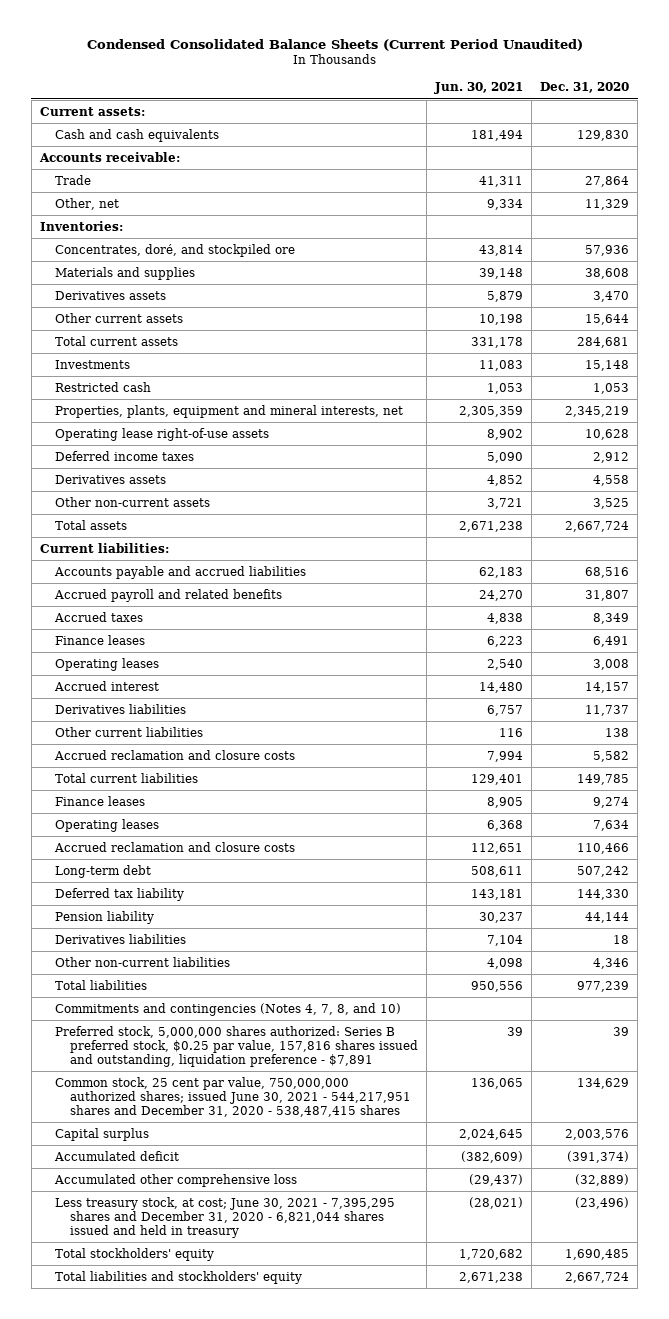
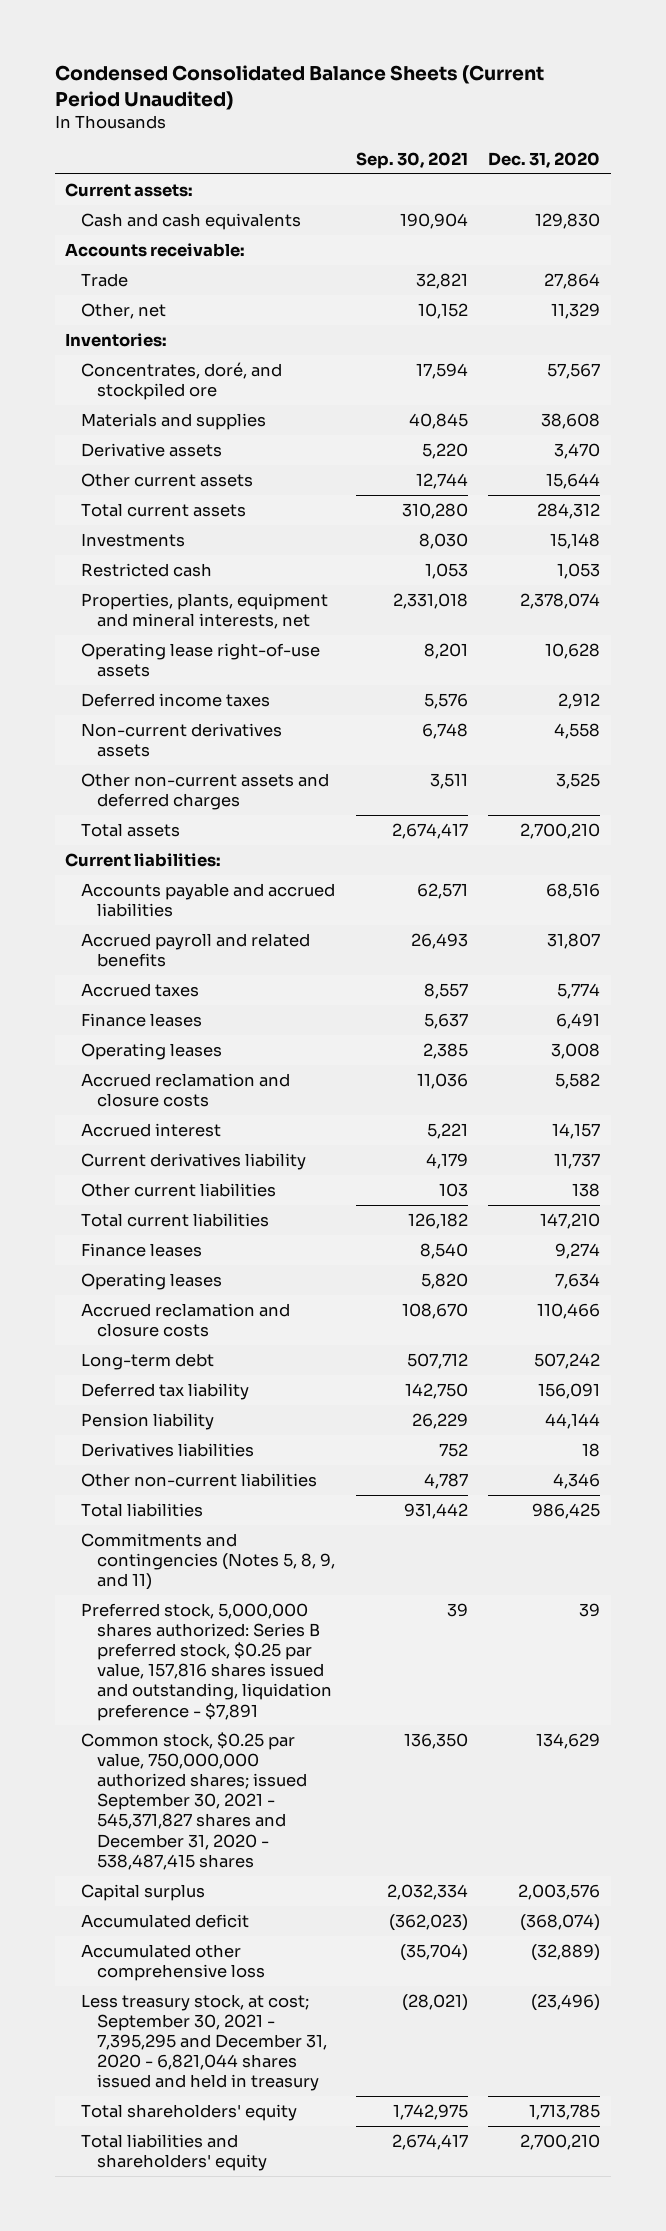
- | Jun. 30, 2021 | Dec. 31, 2020
+ | Sep. 30, 2021 | Dec. 31, 2020
- Concentrates, doré, and stockpiled ore | 43,814 | 57,936
+ Concentrates, doré, and stockpiled ore | 17,594 | 57,567
- Derivatives assets | 5,879 | 3,470
+ Derivative assets | 5,220 | 3,470
- Total current assets | 331,178 | 284,681
+ Total current assets | 310,280 | 284,312
- Properties, plants, equipment and mineral interests, net | 2,305,359 | 2,345,219
+ Properties, plants, equipment and mineral interests, net | 2,331,018 | 2,378,074
- Derivatives assets | 4,852 | 4,558
- Other non-current assets | 3,721 | 3,525
- Total assets | 2,671,238 | 2,667,724
+ Non-current derivatives assets | 6,748 | 4,558
+ Other non-current assets and deferred charges | 3,511 | 3,525
+ Total assets | 2,674,417 | 2,700,210
- Accrued taxes | 4,838 | 8,349
+ Accrued taxes | 8,557 | 5,774
moved up: Accrued reclamation and closure costs | 11,036 | 5,582
- Derivatives liabilities | 6,757 | 11,737
+ Current derivatives liability | 4,179 | 11,737
- Total current liabilities | 129,401 | 149,785
+ Total current liabilities | 126,182 | 147,210
- Deferred tax liability | 143,181 | 144,330
+ Deferred tax liability | 142,750 | 156,091
- Total liabilities | 950,556 | 977,239
- Commitments and contingencies (Notes 4, 7, 8, and 10)
+ Total liabilities | 931,442 | 986,425
+ Commitments and contingencies (Notes 5, 8, 9, and 11)
- Common stock, 25 cent par value, 750,000,000 authorized shares; issued June 30, 2021 - 544,217,951 shares and December 31, 2020 - 538,487,415 shares | 136,065 | 134,629
+ Common stock, $0.25 par value, 750,000,000 authorized shares; issued September 30, 2021 - 545,371,827 shares and December 31, 2020 - 538,487,415 shares | 136,350 | 134,629
- Accumulated deficit | (382,609) | (391,374)
+ Accumulated deficit | (362,023) | (368,074)
- Less treasury stock, at cost; June 30, 2021 - 7,395,295 shares and December 31, 2020 - 6,821,044 shares issued and held in treasury | (28,021) | (23,496)
- Total stockholders' equity | 1,720,682 | 1,690,485
- Total liabilities and stockholders' equity | 2,671,238 | 2,667,724
+ Less treasury stock, at cost; September 30, 2021 - 7,395,295 and December 31, 2020 - 6,821,044 shares issued and held in treasury | (28,021) | (23,496)
+ Total shareholders' equity | 1,742,975 | 1,713,785
+ Total liabilities and shareholders' equity | 2,674,417 | 2,700,210

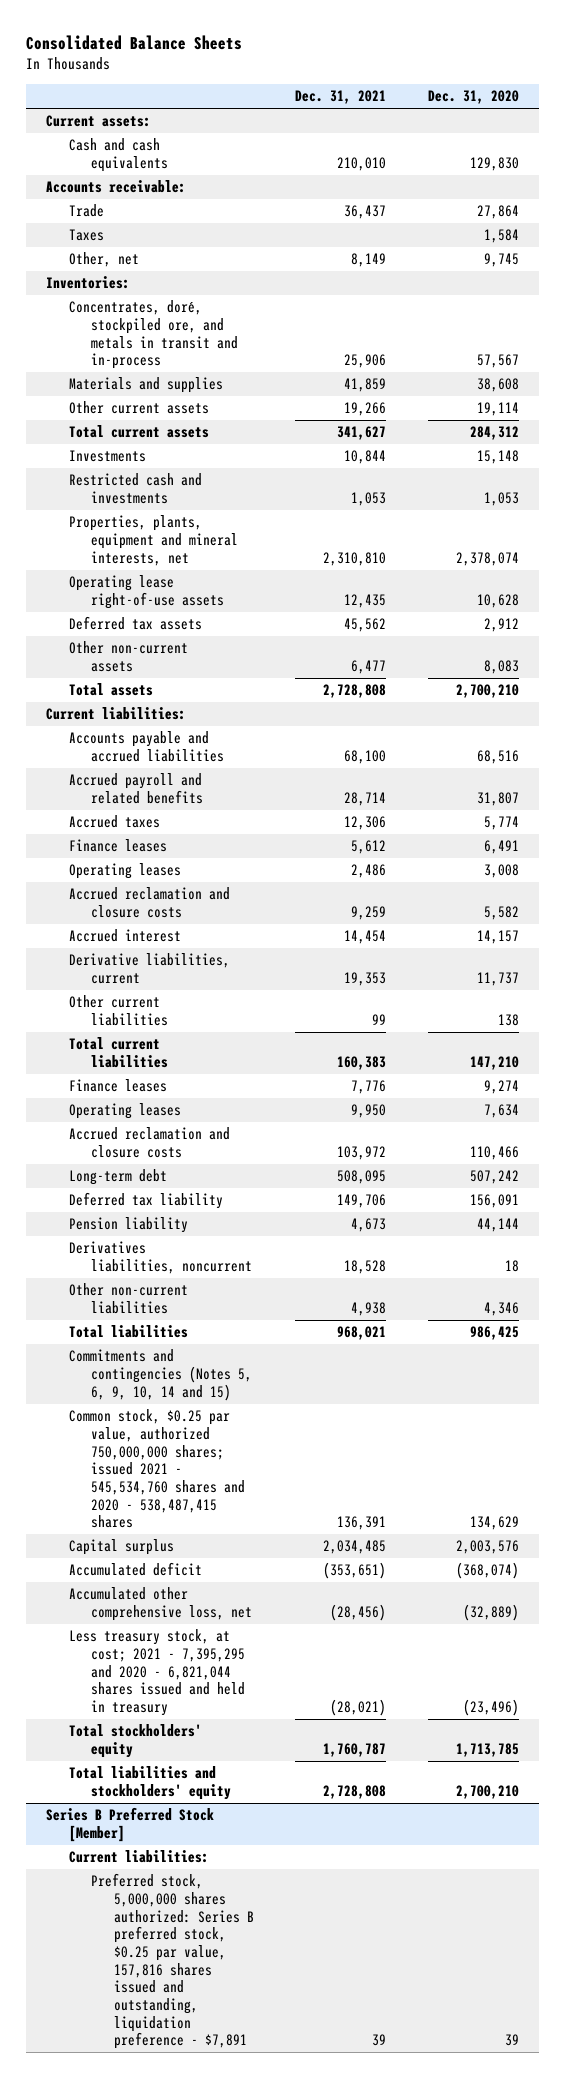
- Condensed Consolidated Balance Sheets (Current Period Unaudited)
+ Consolidated Balance Sheets
- | Sep. 30, 2021 | Dec. 31, 2020
+ | Dec. 31, 2021 | Dec. 31, 2020
- Other, net | 10,152 | 11,329
+ Taxes | | 1,584
+ Other, net | 8,149 | 9,745
- Concentrates, doré, and stockpiled ore | 17,594 | 57,567
+ Concentrates, doré, stockpiled ore, and metals in transit and in-process | 25,906 | 57,567
- Derivative assets | 5,220 | 3,470
- Other current assets | 12,744 | 15,644
+ Other current assets | 19,266 | 19,114
- Restricted cash | 1,053 | 1,053
+ Restricted cash and investments | 1,053 | 1,053
- Deferred income taxes | 5,576 | 2,912
- Non-current derivatives assets | 6,748 | 4,558
- Other non-current assets and deferred charges | 3,511 | 3,525
+ Deferred tax assets | 45,562 | 2,912
+ Other non-current assets | 6,477 | 8,083
- Current derivatives liability | 4,179 | 11,737
+ Derivative liabilities, current | 19,353 | 11,737
- Derivatives liabilities | 752 | 18
+ Derivatives liabilities, noncurrent | 18,528 | 18
- Commitments and contingencies (Notes 5, 8, 9, and 11)
- Preferred stock, 5,000,000 shares authorized: Series B preferred stock, $0.25 par value, 157,816 shares issued and outstanding, liquidation preference - $7,891 | 39 | 39
- Common stock, $0.25 par value, 750,000,000 authorized shares; issued September 30, 2021 - 545,371,827 shares and December 31, 2020 - 538,487,415 shares | 136,350 | 134,629
+ Commitments and contingencies (Notes 5, 6, 9, 10, 14 and 15)
+ Common stock, $0.25 par value, authorized 750,000,000 shares; issued 2021 - 545,534,760 shares and 2020 - 538,487,415 shares | 136,391 | 134,629
- Accumulated other comprehensive loss | (35,704) | (32,889)
- Less treasury stock, at cost; September 30, 2021 - 7,395,295 and December 31, 2020 - 6,821,044 shares issued and held in treasury | (28,021) | (23,496)
- Total shareholders' equity | 1,742,975 | 1,713,785
- Total liabilities and shareholders' equity | 2,674,417 | 2,700,210
+ Accumulated other comprehensive loss, net | (28,456) | (32,889)
+ Less treasury stock, at cost; 2021 - 7,395,295 and 2020 - 6,821,044 shares issued and held in treasury | (28,021) | (23,496)
+ Total stockholders' equity | 1,760,787 | 1,713,785
+ Total liabilities and stockholders' equity | 2,728,808 | 2,700,210
+ Series B Preferred Stock [Member]
+ Current liabilities:
+ Preferred stock, 5,000,000 shares authorized: Series B preferred stock, $0.25 par value, 157,816 shares issued and outstanding, liquidation preference - $7,891 | 39 | 39

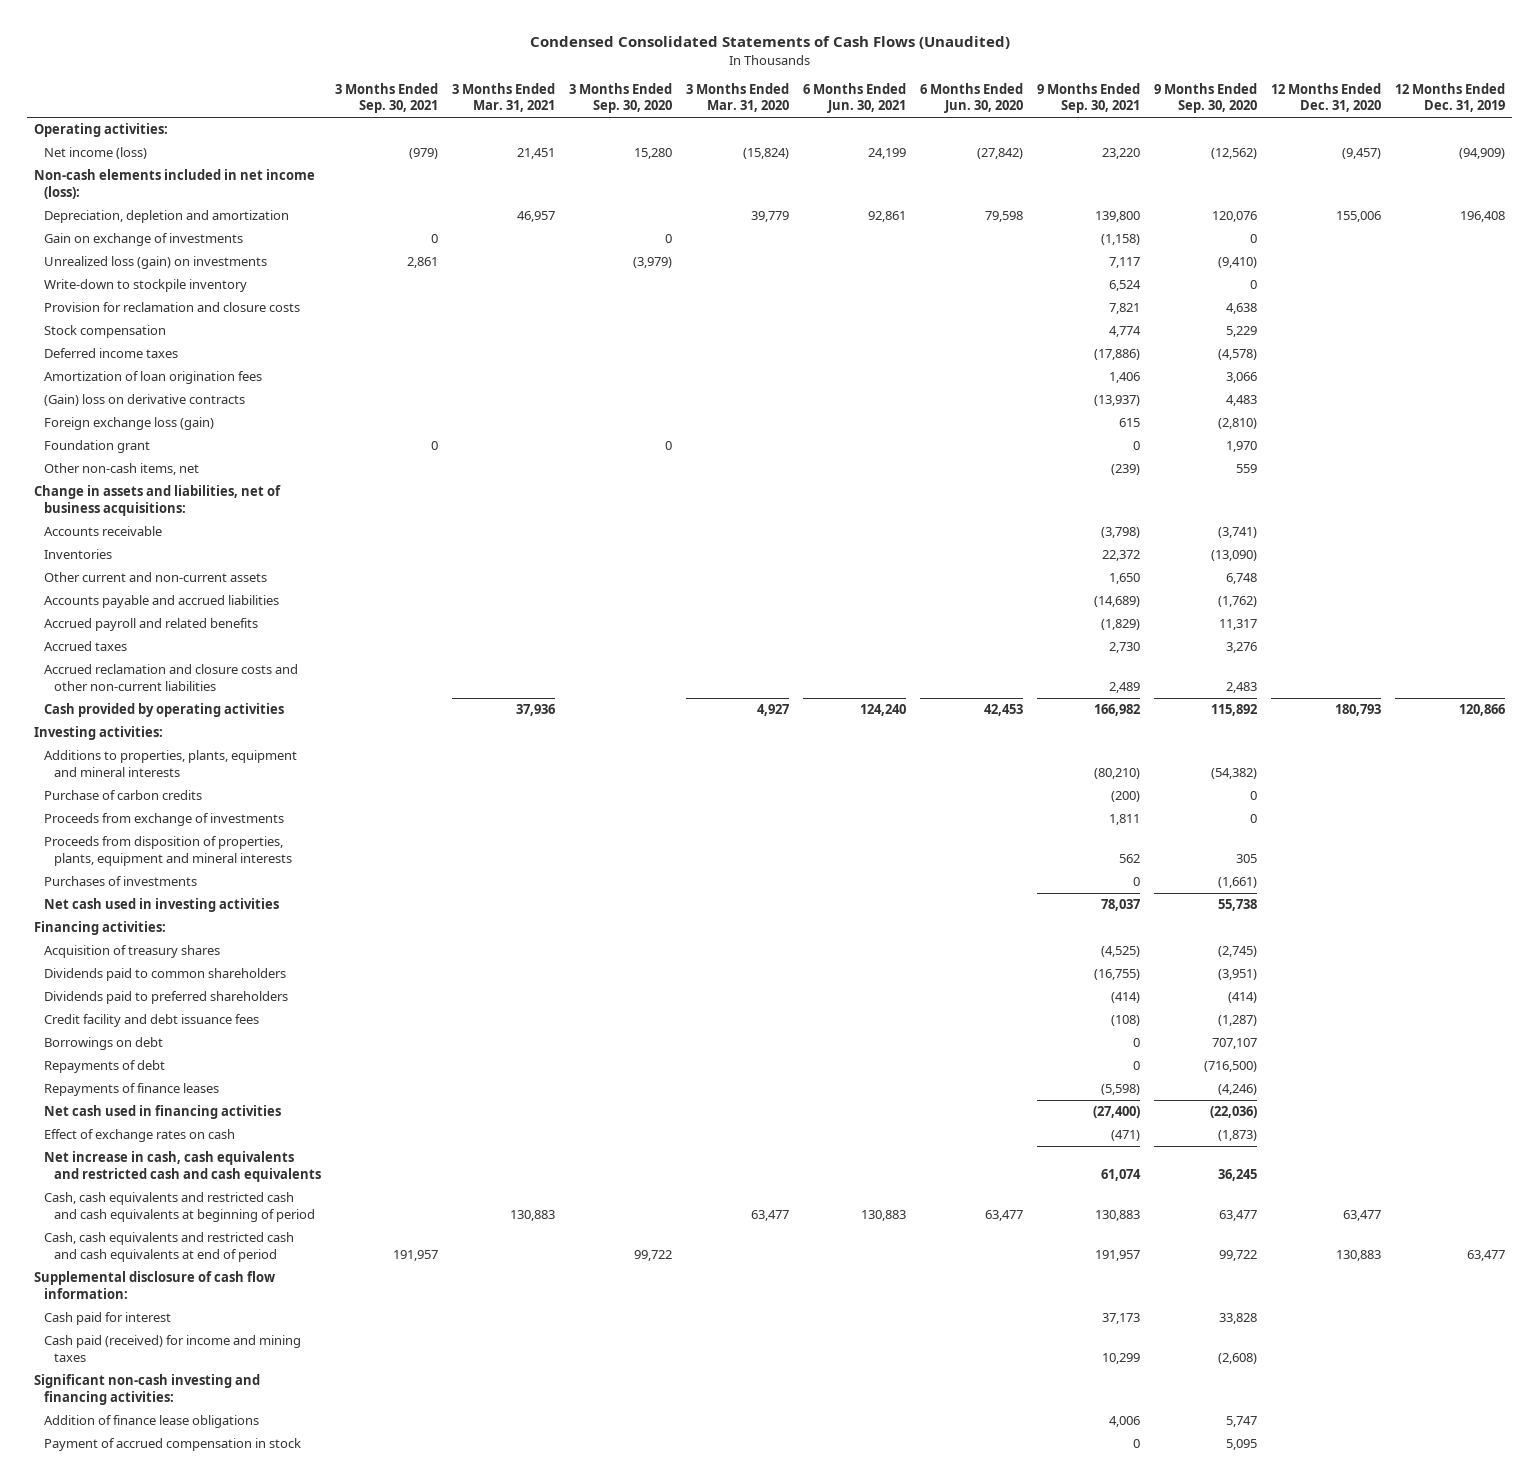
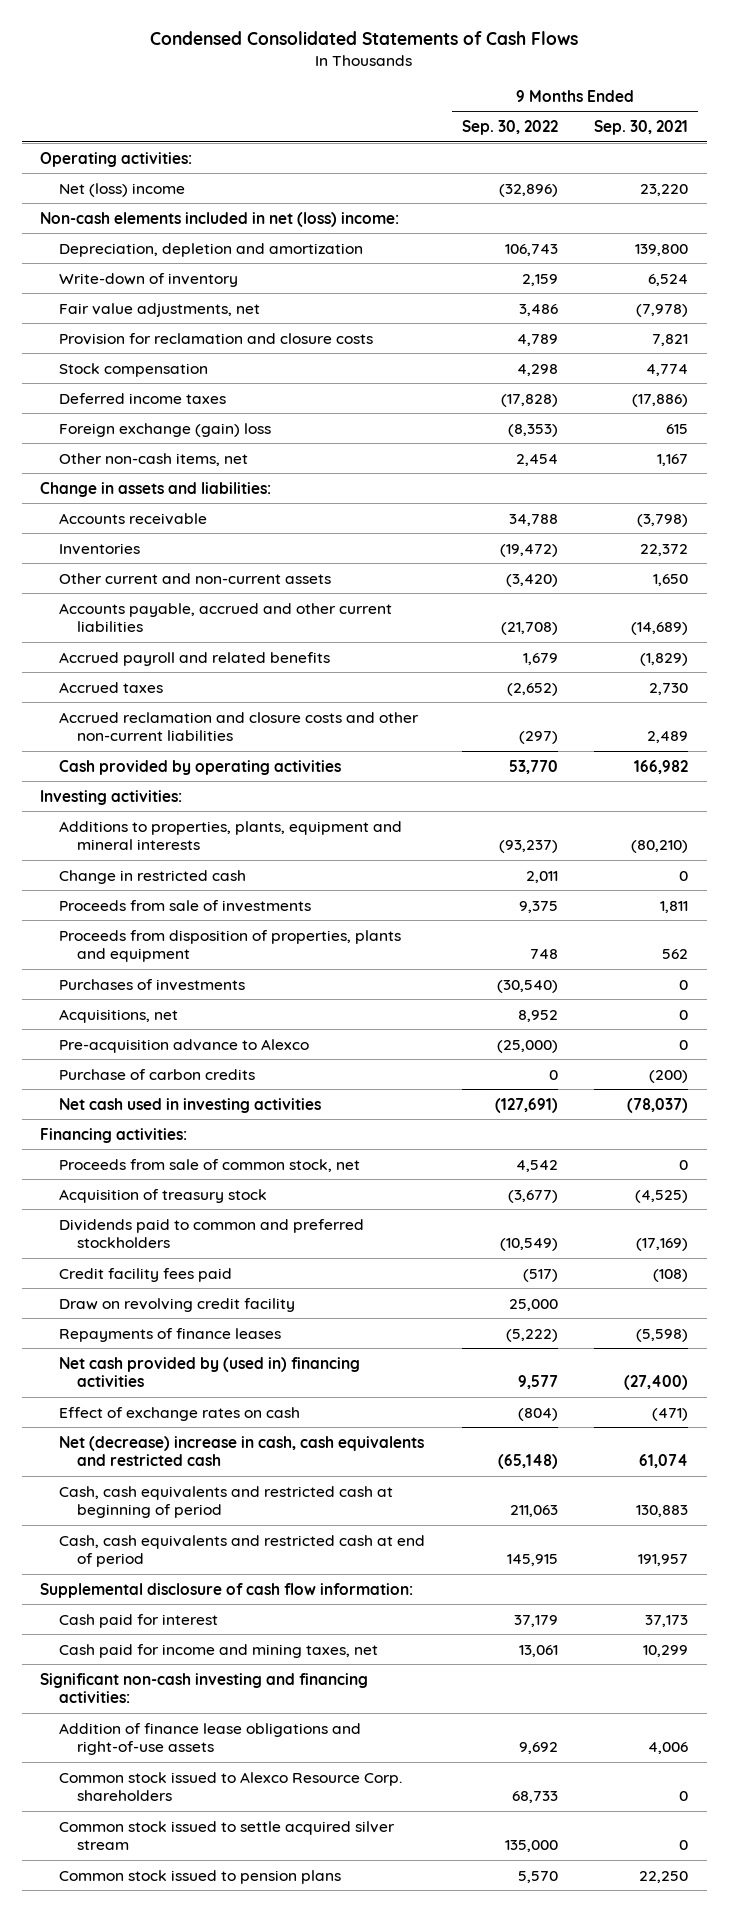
- Condensed Consolidated Statements of Cash Flows (Unaudited)
+ Condensed Consolidated Statements of Cash Flows
- | 3 Months Ended Sep. 30, 2021 | 3 Months Ended Mar. 31, 2021 | 3 Months Ended Sep. 30, 2020 | 3 Months Ended Mar. 31, 2020 | 6 Months Ended Jun. 30, 2021 | 6 Months Ended Jun. 30, 2020 | 9 Months Ended Sep. 30, 2021 | 9 Months Ended Sep. 30, 2020 | 12 Months Ended Dec. 31, 2020 | 12 Months Ended Dec. 31, 2019
+ | 9 Months Ended Sep. 30, 2022 | 9 Months Ended Sep. 30, 2021
- Net income (loss) | (979) | 21,451 | 15,280 | (15,824) | 24,199 | (27,842) | 23,220 | (12,562) | (9,457) | (94,909)
- Non-cash elements included in net income (loss):
+ Net (loss) income | (32,896) | 23,220
+ Non-cash elements included in net (loss) income:
- Gain on exchange of investments | 0 | | 0 | | | | (1,158) | 0 | |
- Unrealized loss (gain) on investments | 2,861 | | (3,979) | | | | 7,117 | (9,410) | |
- Write-down to stockpile inventory | | | | | | | 6,524 | 0 | |
+ Write-down of inventory | 2,159 | 6,524
+ Fair value adjustments, net | 3,486 | (7,978)
- Amortization of loan origination fees | | | | | | | 1,406 | 3,066 | |
- (Gain) loss on derivative contracts | | | | | | | (13,937) | 4,483 | |
- Foreign exchange loss (gain) | | | | | | | 615 | (2,810) | |
- Foundation grant | 0 | | 0 | | | | 0 | 1,970 | |
- Other non-cash items, net | | | | | | | (239) | 559 | |
- Change in assets and liabilities, net of business acquisitions:
+ Foreign exchange (gain) loss | (8,353) | 615
+ Other non-cash items, net | 2,454 | 1,167
+ Change in assets and liabilities:
- Accounts payable and accrued liabilities | | | | | | | (14,689) | (1,762) | |
+ Accounts payable, accrued and other current liabilities | (21,708) | (14,689)
- Proceeds from exchange of investments | | | | | | | 1,811 | 0 | |
- Proceeds from disposition of properties, plants, equipment and mineral interests | | | | | | | 562 | 305 | |
+ Change in restricted cash | 2,011 | 0
+ Proceeds from sale of investments | 9,375 | 1,811
+ Proceeds from disposition of properties, plants and equipment | 748 | 562
- Net cash used in investing activities | | | | | | | 78,037 | 55,738 | |
+ Acquisitions, net | 8,952 | 0
+ Pre-acquisition advance to Alexco | (25,000) | 0
moved down: Purchase of carbon credits | 0 | (200)
+ Net cash used in investing activities | (127,691) | (78,037)
- Acquisition of treasury shares | | | | | | | (4,525) | (2,745) | |
- Dividends paid to common shareholders | | | | | | | (16,755) | (3,951) | |
- Dividends paid to preferred shareholders | | | | | | | (414) | (414) | |
- Credit facility and debt issuance fees | | | | | | | (108) | (1,287) | |
- Borrowings on debt | | | | | | | 0 | 707,107 | |
- Repayments of debt | | | | | | | 0 | (716,500) | |
+ Proceeds from sale of common stock, net | 4,542 | 0
+ Acquisition of treasury stock | (3,677) | (4,525)
+ Dividends paid to common and preferred stockholders | (10,549) | (17,169)
+ Credit facility fees paid | (517) | (108)
+ Draw on revolving credit facility | 25,000 |
- Net cash used in financing activities | | | | | | | (27,400) | (22,036) | |
+ Net cash provided by (used in) financing activities | 9,577 | (27,400)
- Net increase in cash, cash equivalents and restricted cash and cash equivalents | | | | | | | 61,074 | 36,245 | |
- Cash, cash equivalents and restricted cash and cash equivalents at beginning of period | | 130,883 | | 63,477 | 130,883 | 63,477 | 130,883 | 63,477 | 63,477 |
- Cash, cash equivalents and restricted cash and cash equivalents at end of period | 191,957 | | 99,722 | | | | 191,957 | 99,722 | 130,883 | 63,477
+ Net (decrease) increase in cash, cash equivalents and restricted cash | (65,148) | 61,074
+ Cash, cash equivalents and restricted cash at beginning of period | 211,063 | 130,883
+ Cash, cash equivalents and restricted cash at end of period | 145,915 | 191,957
- Cash paid (received) for income and mining taxes | | | | | | | 10,299 | (2,608) | |
+ Cash paid for income and mining taxes, net | 13,061 | 10,299
- Addition of finance lease obligations | | | | | | | 4,006 | 5,747 | |
- Payment of accrued compensation in stock | | | | | | | 0 | 5,095 | |
+ Addition of finance lease obligations and right-of-use assets | 9,692 | 4,006
+ Common stock issued to Alexco Resource Corp. shareholders | 68,733 | 0
+ Common stock issued to settle acquired silver stream | 135,000 | 0
+ Common stock issued to pension plans | 5,570 | 22,250

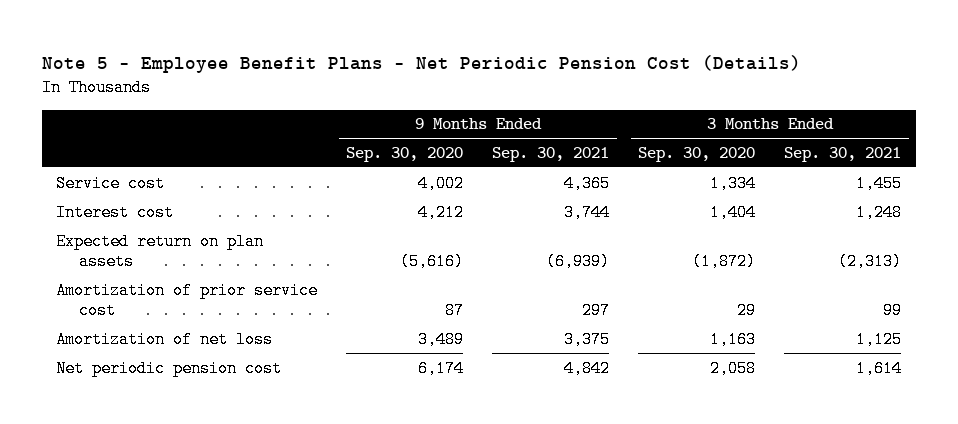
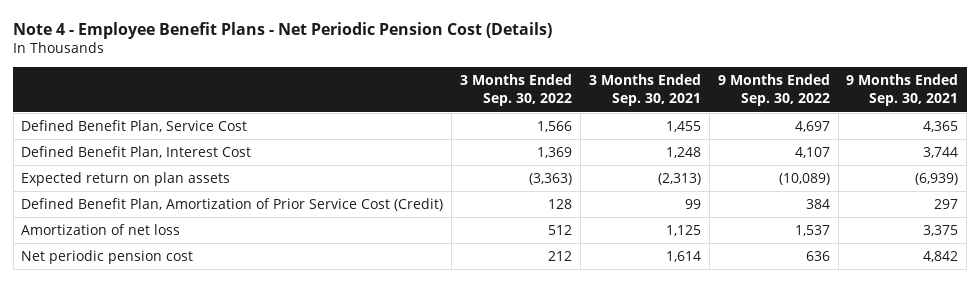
- Note 5 - Employee Benefit Plans - Net Periodic Pension Cost (Details)
+ Note 4 - Employee Benefit Plans - Net Periodic Pension Cost (Details)
- | 9 Months Ended Sep. 30, 2020 | 9 Months Ended Sep. 30, 2021 | 3 Months Ended Sep. 30, 2020 | 3 Months Ended Sep. 30, 2021
+ | 3 Months Ended Sep. 30, 2022 | 3 Months Ended Sep. 30, 2021 | 9 Months Ended Sep. 30, 2022 | 9 Months Ended Sep. 30, 2021
- Service cost | 4,002 | 4,365 | 1,334 | 1,455
- Interest cost | 4,212 | 3,744 | 1,404 | 1,248
+ Defined Benefit Plan, Service Cost | 1,566 | 1,455 | 4,697 | 4,365
+ Defined Benefit Plan, Interest Cost | 1,369 | 1,248 | 4,107 | 3,744
- Amortization of prior service cost | 87 | 297 | 29 | 99
+ Defined Benefit Plan, Amortization of Prior Service Cost (Credit) | 128 | 99 | 384 | 297

